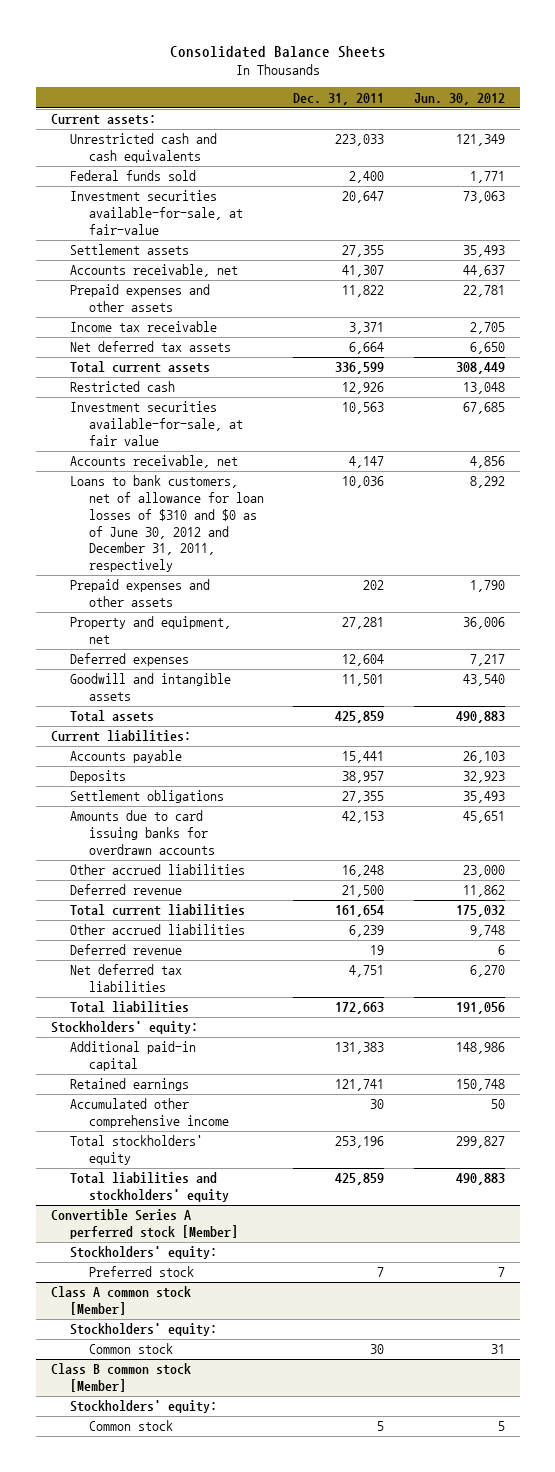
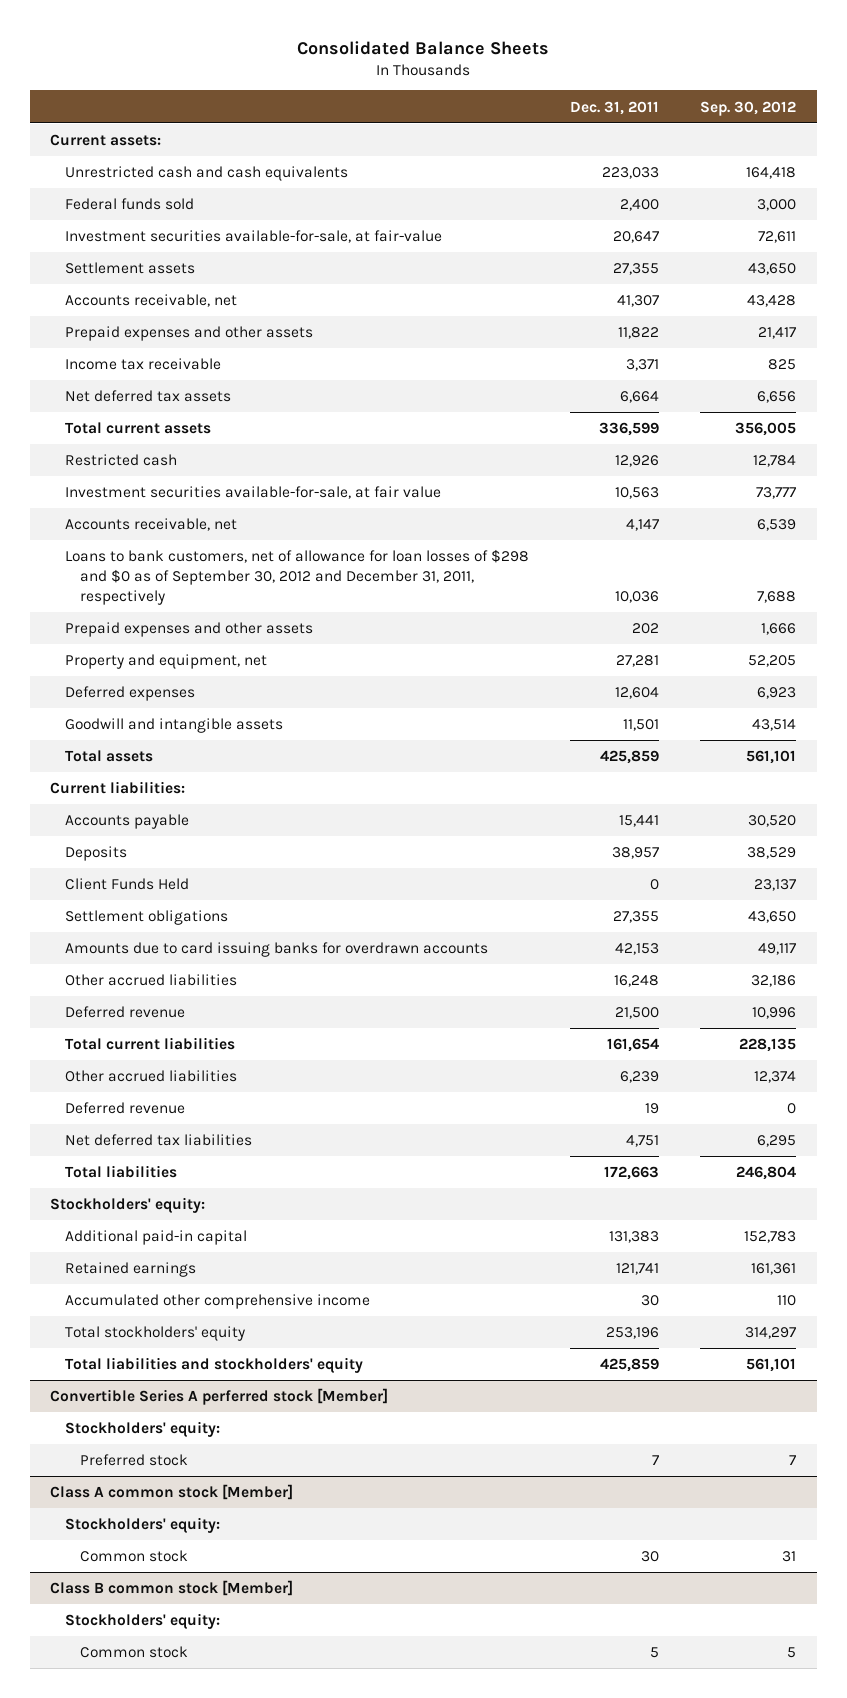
- | Dec. 31, 2011 | Jun. 30, 2012
+ | Dec. 31, 2011 | Sep. 30, 2012
- Loans to bank customers, net of allowance for loan losses of $310 and $0 as of June 30, 2012 and December 31, 2011, respectively | 10,036 | 8,292
+ Loans to bank customers, net of allowance for loan losses of $298 and $0 as of September 30, 2012 and December 31, 2011, respectively | 10,036 | 7,688
+ Client Funds Held | 0 | 23,137

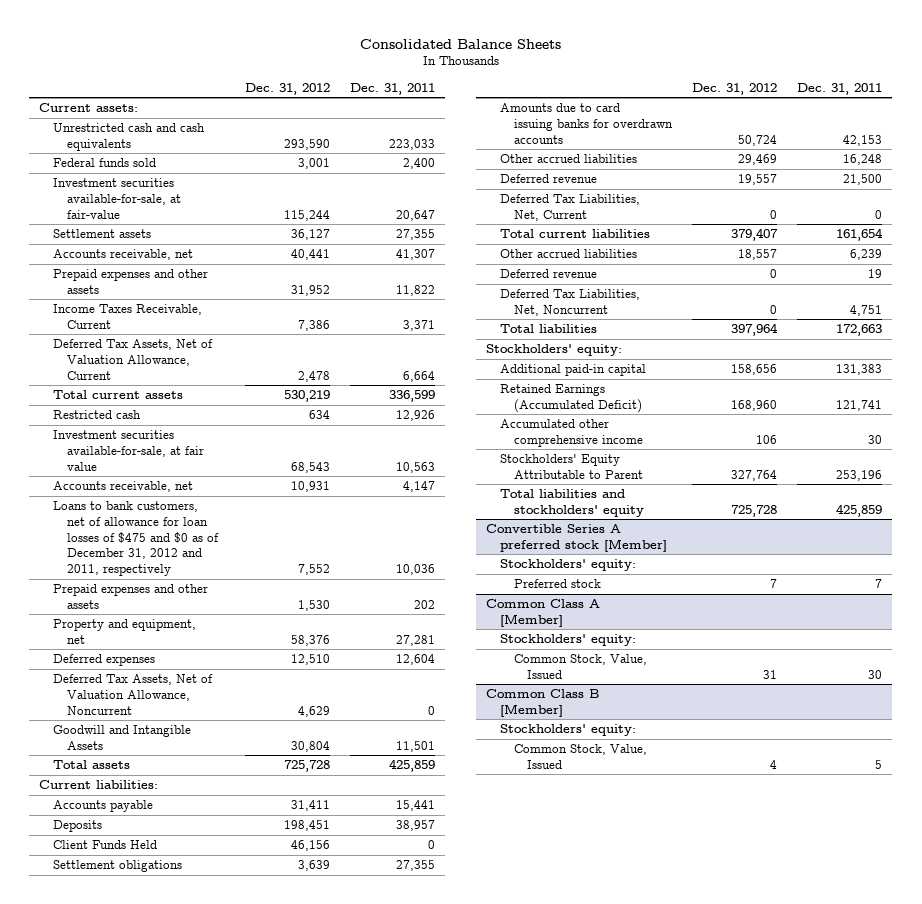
- | Dec. 31, 2011 | Sep. 30, 2012
+ | Dec. 31, 2012 | Dec. 31, 2011
- Income tax receivable | 3,371 | 825
- Net deferred tax assets | 6,664 | 6,656
+ Income Taxes Receivable, Current | 7,386 | 3,371
+ Deferred Tax Assets, Net of Valuation Allowance, Current | 2,478 | 6,664
- Loans to bank customers, net of allowance for loan losses of $298 and $0 as of September 30, 2012 and December 31, 2011, respectively | 10,036 | 7,688
+ Loans to bank customers, net of allowance for loan losses of $475 and $0 as of December 31, 2012 and 2011, respectively | 7,552 | 10,036
- Goodwill and intangible assets | 11,501 | 43,514
+ Deferred Tax Assets, Net of Valuation Allowance, Noncurrent | 4,629 | 0
+ Goodwill and Intangible Assets | 30,804 | 11,501
+ Deferred Tax Liabilities, Net, Current | 0 | 0
- Net deferred tax liabilities | 4,751 | 6,295
+ Deferred Tax Liabilities, Net, Noncurrent | 0 | 4,751
- Retained earnings | 121,741 | 161,361
+ Retained Earnings (Accumulated Deficit) | 168,960 | 121,741
- Total stockholders' equity | 253,196 | 314,297
+ Stockholders' Equity Attributable to Parent | 327,764 | 253,196
- Convertible Series A perferred stock [Member]
+ Convertible Series A preferred stock [Member]
- Class A common stock [Member]
+ Common Class A [Member]
- Common stock | 30 | 31
- Class B common stock [Member]
+ Common Stock, Value, Issued | 31 | 30
+ Common Class B [Member]
- Common stock | 5 | 5
+ Common Stock, Value, Issued | 4 | 5

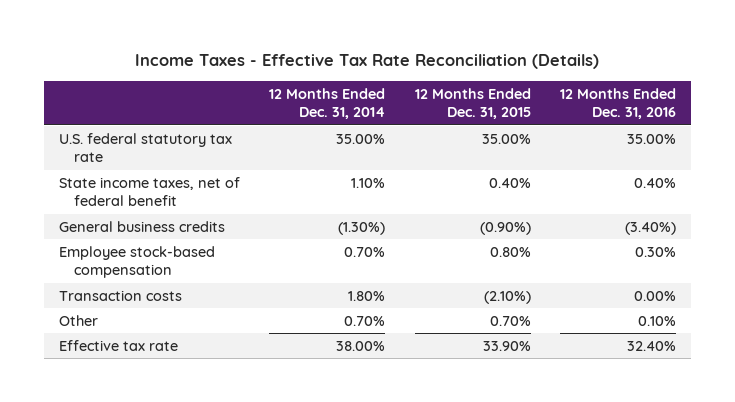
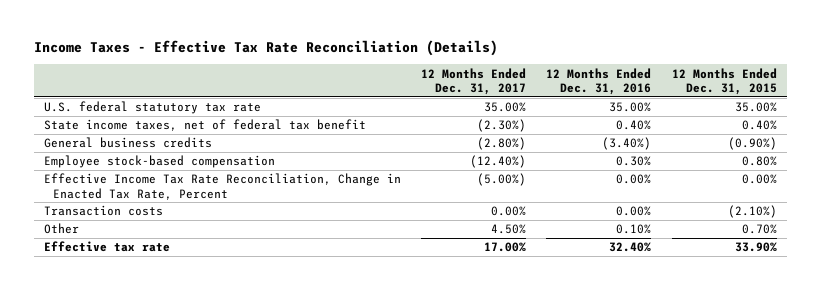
- | 12 Months Ended Dec. 31, 2014 | 12 Months Ended Dec. 31, 2015 | 12 Months Ended Dec. 31, 2016
+ | 12 Months Ended Dec. 31, 2017 | 12 Months Ended Dec. 31, 2016 | 12 Months Ended Dec. 31, 2015
- State income taxes, net of federal benefit | 1.10% | 0.40% | 0.40%
+ State income taxes, net of federal tax benefit | (2.30%) | 0.40% | 0.40%
+ Effective Income Tax Rate Reconciliation, Change in Enacted Tax Rate, Percent | (5.00%) | 0.00% | 0.00%

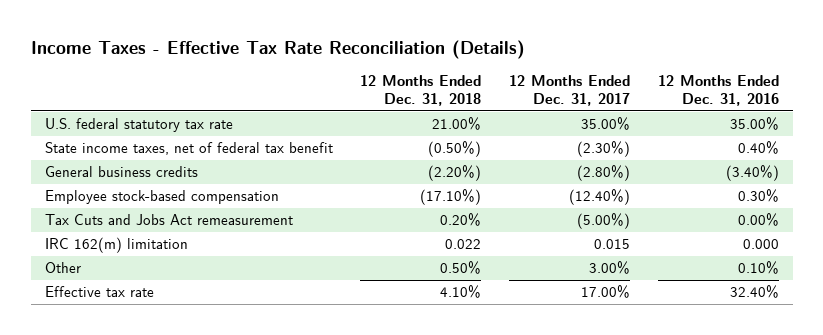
- | 12 Months Ended Dec. 31, 2017 | 12 Months Ended Dec. 31, 2016 | 12 Months Ended Dec. 31, 2015
+ | 12 Months Ended Dec. 31, 2018 | 12 Months Ended Dec. 31, 2017 | 12 Months Ended Dec. 31, 2016
- Effective Income Tax Rate Reconciliation, Change in Enacted Tax Rate, Percent | (5.00%) | 0.00% | 0.00%
- Transaction costs | 0.00% | 0.00% | (2.10%)
- Other | 4.50% | 0.10% | 0.70%
+ Tax Cuts and Jobs Act remeasurement | 0.20% | (5.00%) | 0.00%
+ IRC 162(m) limitation | 0.022 | 0.015 | 0.000
+ Other | 0.50% | 3.00% | 0.10%

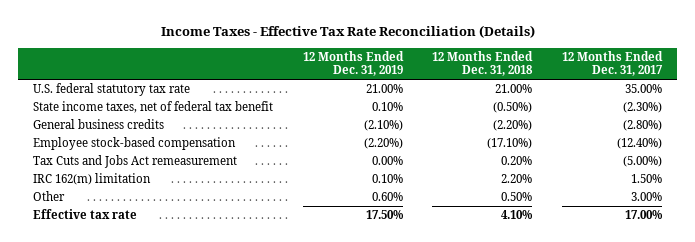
- | 12 Months Ended Dec. 31, 2018 | 12 Months Ended Dec. 31, 2017 | 12 Months Ended Dec. 31, 2016
+ | 12 Months Ended Dec. 31, 2019 | 12 Months Ended Dec. 31, 2018 | 12 Months Ended Dec. 31, 2017
- IRC 162(m) limitation | 0.022 | 0.015 | 0.000
+ IRC 162(m) limitation | 0.10% | 2.20% | 1.50%

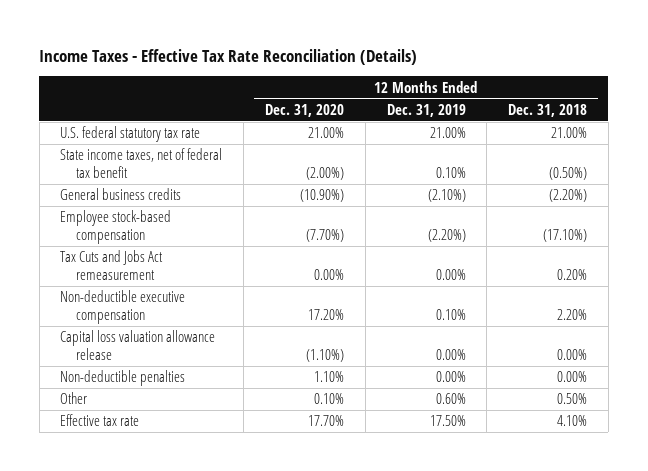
- | 12 Months Ended Dec. 31, 2019 | 12 Months Ended Dec. 31, 2018 | 12 Months Ended Dec. 31, 2017
+ | 12 Months Ended Dec. 31, 2020 | 12 Months Ended Dec. 31, 2019 | 12 Months Ended Dec. 31, 2018
- IRC 162(m) limitation | 0.10% | 2.20% | 1.50%
+ Non-deductible executive compensation | 17.20% | 0.10% | 2.20%
+ Capital loss valuation allowance release | (1.10%) | 0.00% | 0.00%
+ Non-deductible penalties | 1.10% | 0.00% | 0.00%

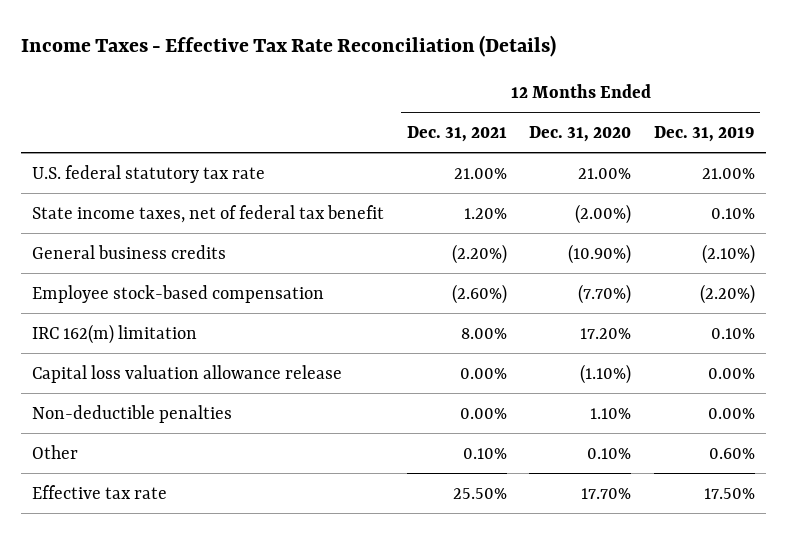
- | 12 Months Ended Dec. 31, 2020 | 12 Months Ended Dec. 31, 2019 | 12 Months Ended Dec. 31, 2018
+ | 12 Months Ended Dec. 31, 2021 | 12 Months Ended Dec. 31, 2020 | 12 Months Ended Dec. 31, 2019
- Tax Cuts and Jobs Act remeasurement | 0.00% | 0.00% | 0.20%
- Non-deductible executive compensation | 17.20% | 0.10% | 2.20%
+ IRC 162(m) limitation | 8.00% | 17.20% | 0.10%

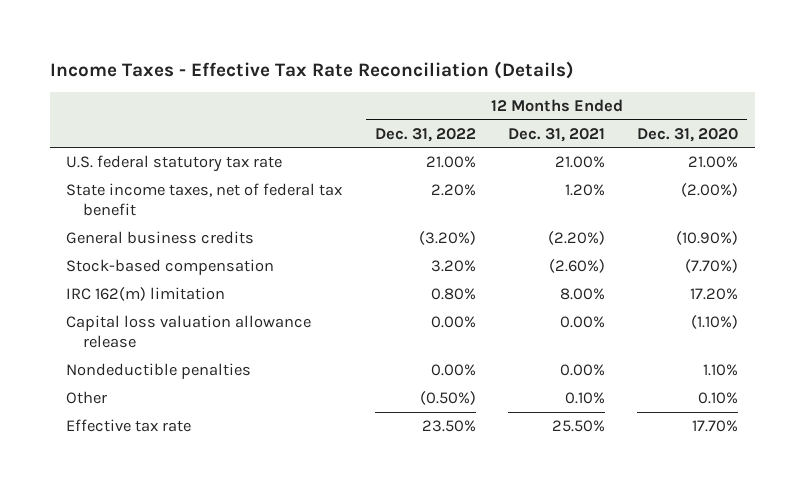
- | 12 Months Ended Dec. 31, 2021 | 12 Months Ended Dec. 31, 2020 | 12 Months Ended Dec. 31, 2019
+ | 12 Months Ended Dec. 31, 2022 | 12 Months Ended Dec. 31, 2021 | 12 Months Ended Dec. 31, 2020
- Employee stock-based compensation | (2.60%) | (7.70%) | (2.20%)
+ Stock-based compensation | 3.20% | (2.60%) | (7.70%)
- Non-deductible penalties | 0.00% | 1.10% | 0.00%
+ Nondeductible penalties | 0.00% | 0.00% | 1.10%

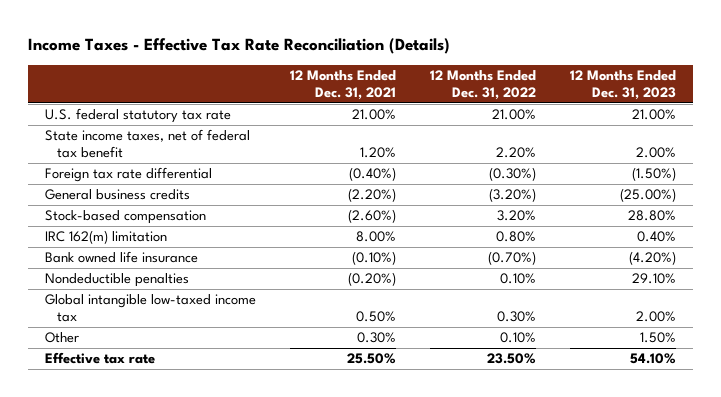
- | 12 Months Ended Dec. 31, 2022 | 12 Months Ended Dec. 31, 2021 | 12 Months Ended Dec. 31, 2020
+ | 12 Months Ended Dec. 31, 2021 | 12 Months Ended Dec. 31, 2022 | 12 Months Ended Dec. 31, 2023
+ Foreign tax rate differential | (0.40%) | (0.30%) | (1.50%)
- Capital loss valuation allowance release | 0.00% | 0.00% | (1.10%)
- Nondeductible penalties | 0.00% | 0.00% | 1.10%
- Other | (0.50%) | 0.10% | 0.10%
+ Bank owned life insurance | (0.10%) | (0.70%) | (4.20%)
+ Nondeductible penalties | (0.20%) | 0.10% | 29.10%
+ Global intangible low-taxed income tax | 0.50% | 0.30% | 2.00%
+ Other | 0.30% | 0.10% | 1.50%

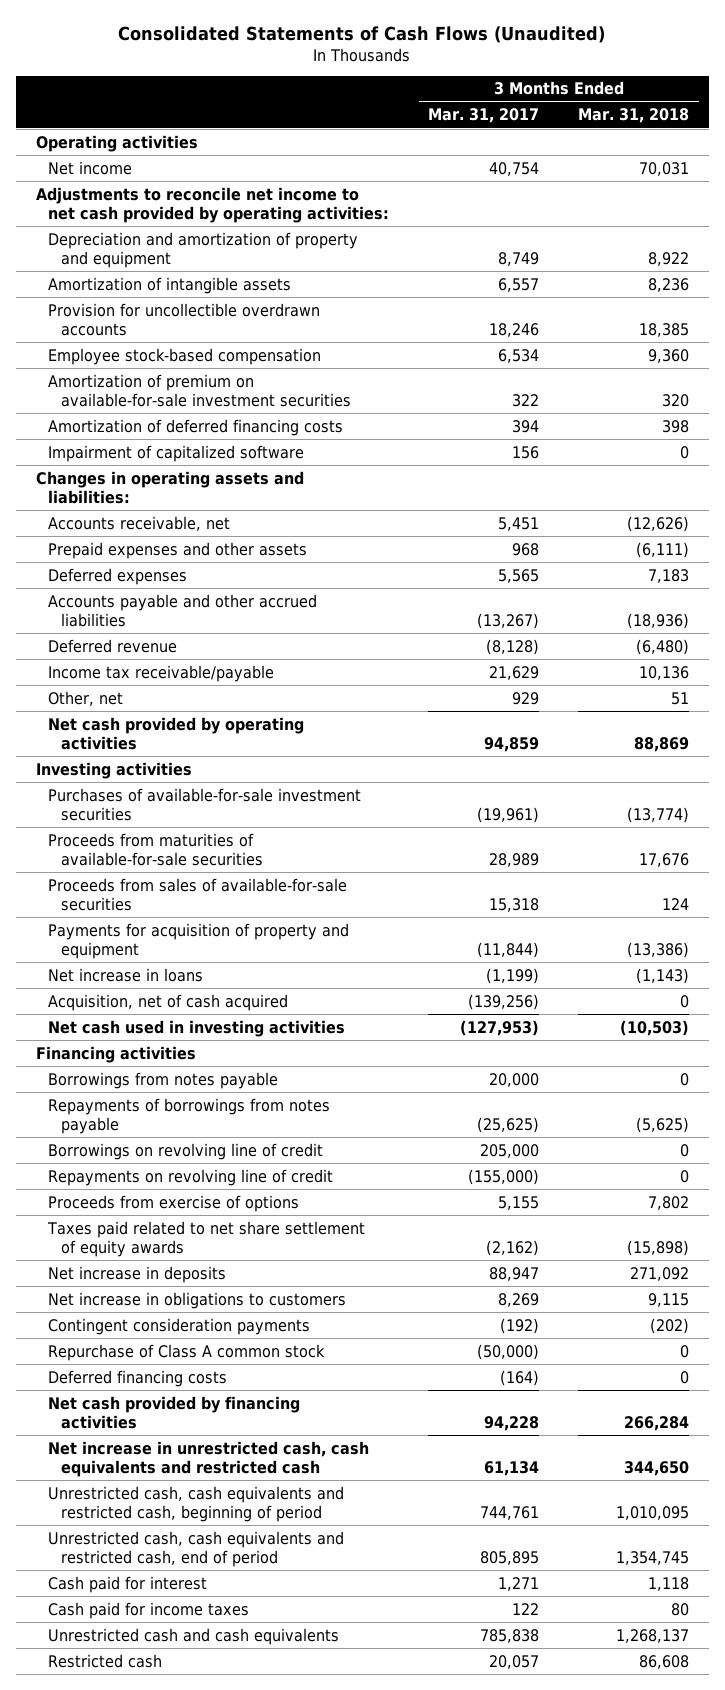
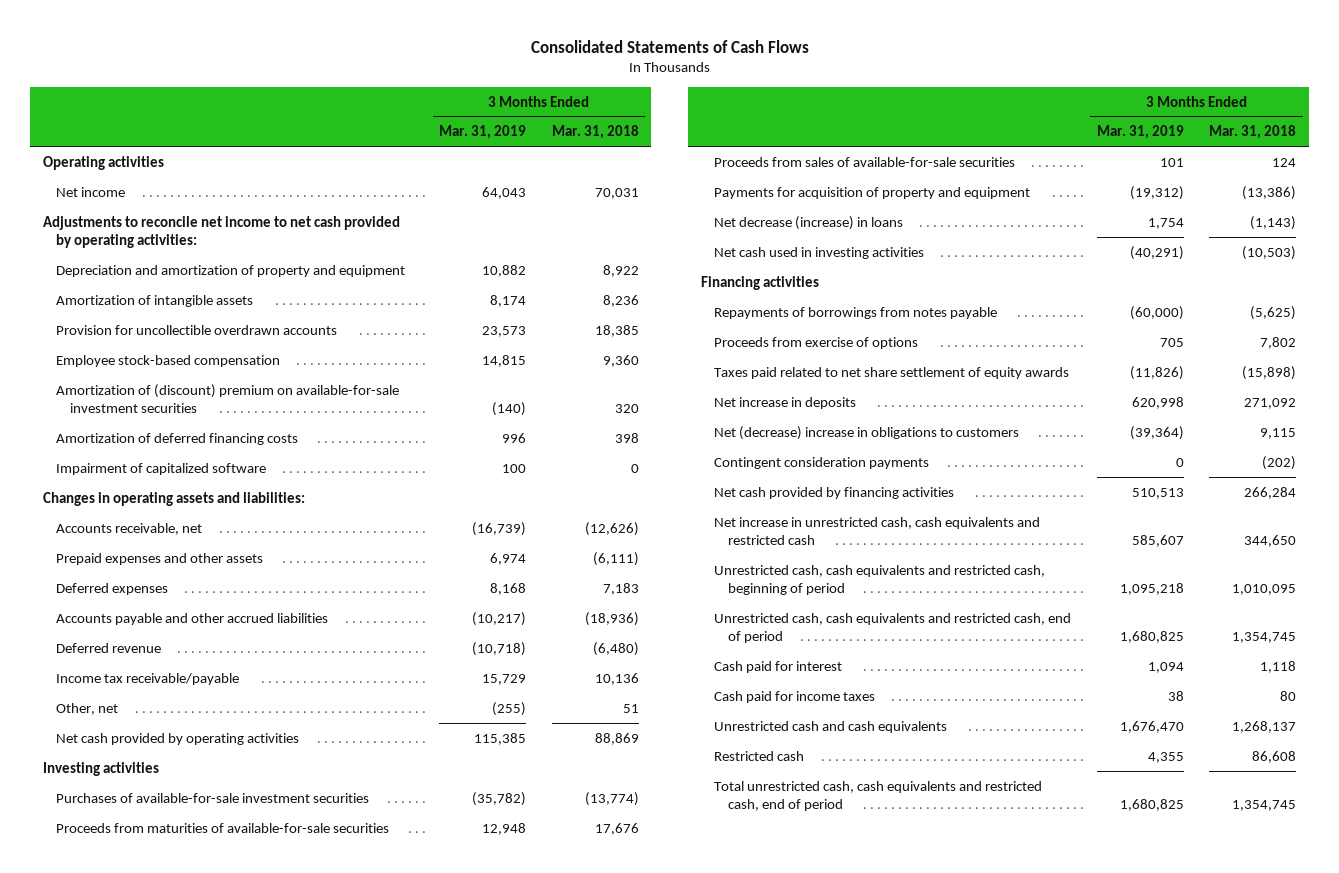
- Consolidated Statements of Cash Flows (Unaudited)
+ Consolidated Statements of Cash Flows
- | 3 Months Ended Mar. 31, 2017 | 3 Months Ended Mar. 31, 2018
+ | 3 Months Ended Mar. 31, 2019 | 3 Months Ended Mar. 31, 2018
- Amortization of premium on available-for-sale investment securities | 322 | 320
+ Amortization of (discount) premium on available-for-sale investment securities | (140) | 320
- Net increase in loans | (1,199) | (1,143)
- Acquisition, net of cash acquired | (139,256) | 0
+ Net decrease (increase) in loans | 1,754 | (1,143)
- Borrowings from notes payable | 20,000 | 0
- Borrowings on revolving line of credit | 205,000 | 0
- Repayments on revolving line of credit | (155,000) | 0
- Net increase in obligations to customers | 8,269 | 9,115
+ Net (decrease) increase in obligations to customers | (39,364) | 9,115
- Repurchase of Class A common stock | (50,000) | 0
- Deferred financing costs | (164) | 0
+ Total unrestricted cash, cash equivalents and restricted cash, end of period | 1,680,825 | 1,354,745

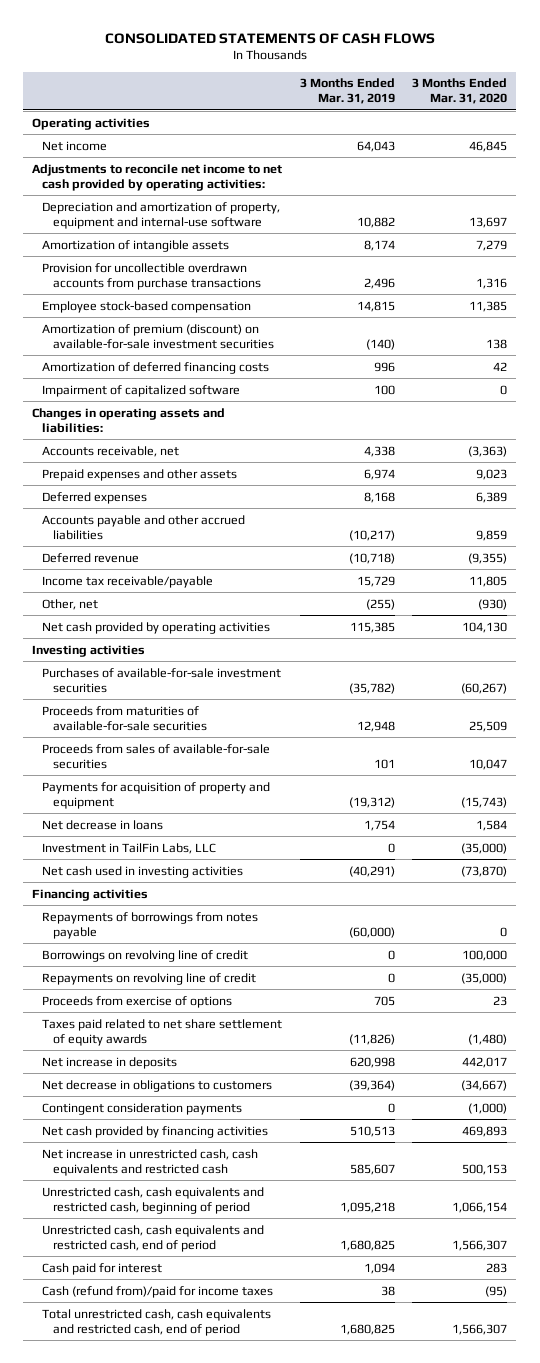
- Consolidated Statements of Cash Flows
+ CONSOLIDATED STATEMENTS OF CASH FLOWS
- | 3 Months Ended Mar. 31, 2019 | 3 Months Ended Mar. 31, 2018
+ | 3 Months Ended Mar. 31, 2019 | 3 Months Ended Mar. 31, 2020
- Depreciation and amortization of property and equipment | 10,882 | 8,922
+ Depreciation and amortization of property, equipment and internal-use software | 10,882 | 13,697
- Provision for uncollectible overdrawn accounts | 23,573 | 18,385
+ Provision for uncollectible overdrawn accounts from purchase transactions | 2,496 | 1,316
- Amortization of (discount) premium on available-for-sale investment securities | (140) | 320
+ Amortization of premium (discount) on available-for-sale investment securities | (140) | 138
- Accounts receivable, net | (16,739) | (12,626)
+ Accounts receivable, net | 4,338 | (3,363)
- Net decrease (increase) in loans | 1,754 | (1,143)
+ Net decrease in loans | 1,754 | 1,584
+ Investment in TailFin Labs, LLC | 0 | (35,000)
+ Borrowings on revolving line of credit | 0 | 100,000
+ Repayments on revolving line of credit | 0 | (35,000)
- Net (decrease) increase in obligations to customers | (39,364) | 9,115
+ Net decrease in obligations to customers | (39,364) | (34,667)
- Cash paid for income taxes | 38 | 80
- Unrestricted cash and cash equivalents | 1,676,470 | 1,268,137
- Restricted cash | 4,355 | 86,608
+ Cash (refund from)/paid for income taxes | 38 | (95)

